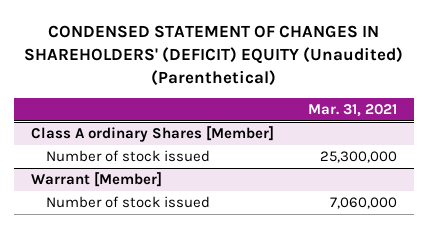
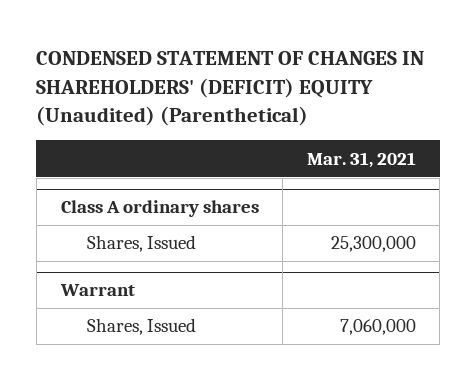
- Class A ordinary Shares [Member]
- Number of stock issued | 25,300,000
- Warrant [Member]
- Number of stock issued | 7,060,000
+ Class A ordinary shares
+ Shares, Issued | 25,300,000
+ Warrant
+ Shares, Issued | 7,060,000

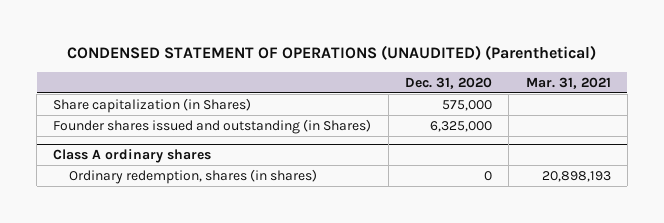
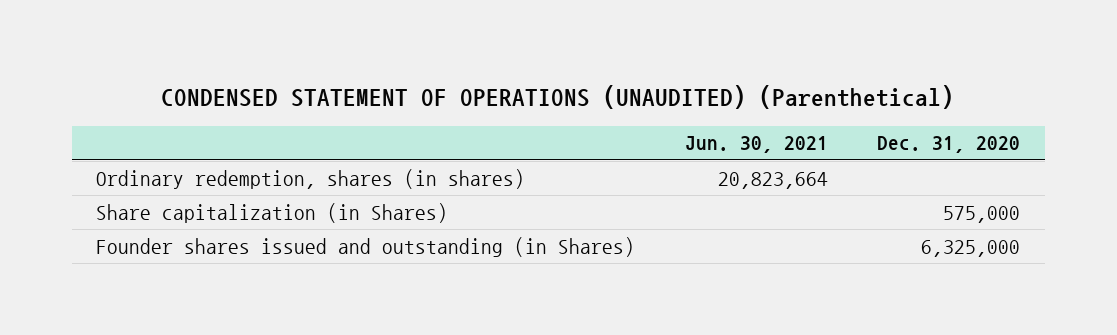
- | Dec. 31, 2020 | Mar. 31, 2021
+ | Jun. 30, 2021 | Dec. 31, 2020
+ Ordinary redemption, shares (in shares) | 20,823,664 |
- Class A ordinary shares
- Ordinary redemption, shares (in shares) | 0 | 20,898,193

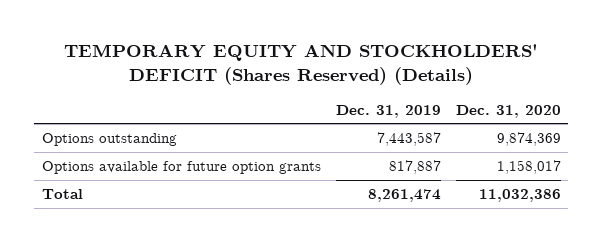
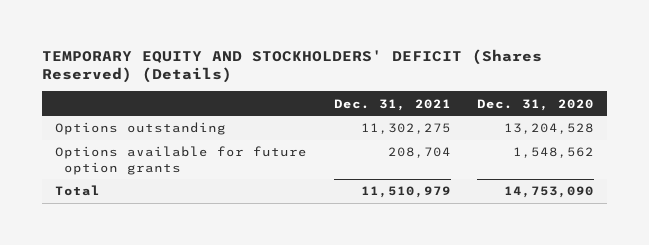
- | Dec. 31, 2019 | Dec. 31, 2020
+ | Dec. 31, 2021 | Dec. 31, 2020
- Options outstanding | 7,443,587 | 9,874,369
- Options available for future option grants | 817,887 | 1,158,017
- Total | 8,261,474 | 11,032,386
+ Options outstanding | 11,302,275 | 13,204,528
+ Options available for future option grants | 208,704 | 1,548,562
+ Total | 11,510,979 | 14,753,090

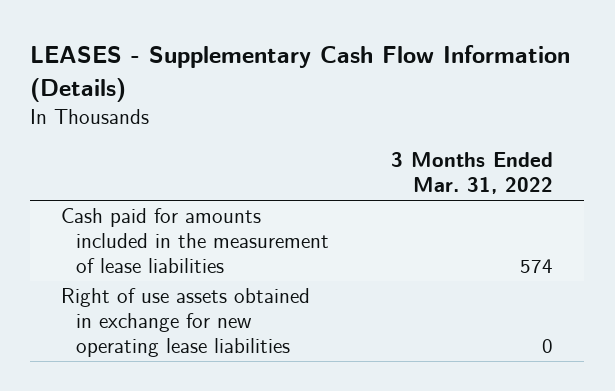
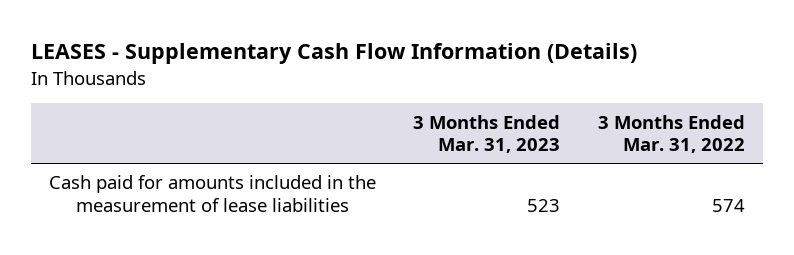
- | 3 Months Ended Mar. 31, 2022
+ | 3 Months Ended Mar. 31, 2023 | 3 Months Ended Mar. 31, 2022
- Right of use assets obtained in exchange for new operating lease liabilities | 0

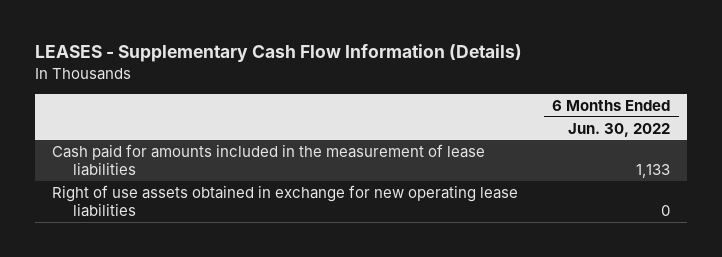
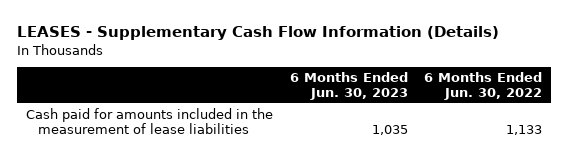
- | 6 Months Ended Jun. 30, 2022
+ | 6 Months Ended Jun. 30, 2023 | 6 Months Ended Jun. 30, 2022
- Right of use assets obtained in exchange for new operating lease liabilities | 0

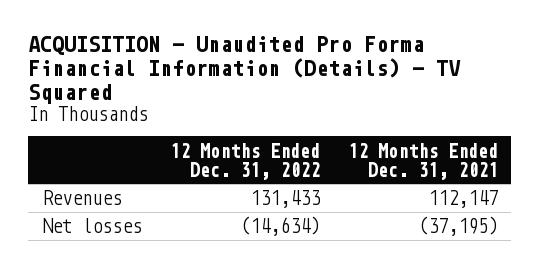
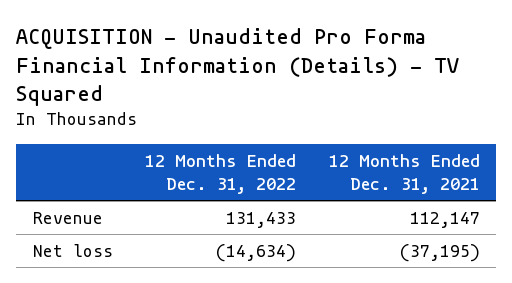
- Revenues | 131,433 | 112,147
- Net losses | (14,634) | (37,195)
+ Revenue | 131,433 | 112,147
+ Net loss | (14,634) | (37,195)

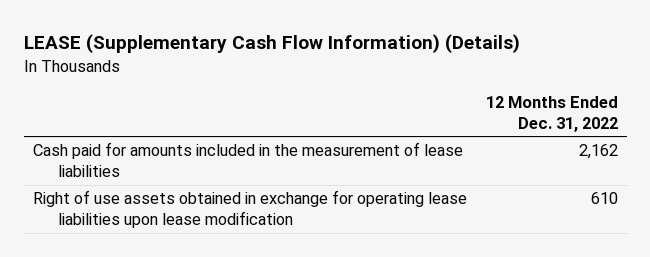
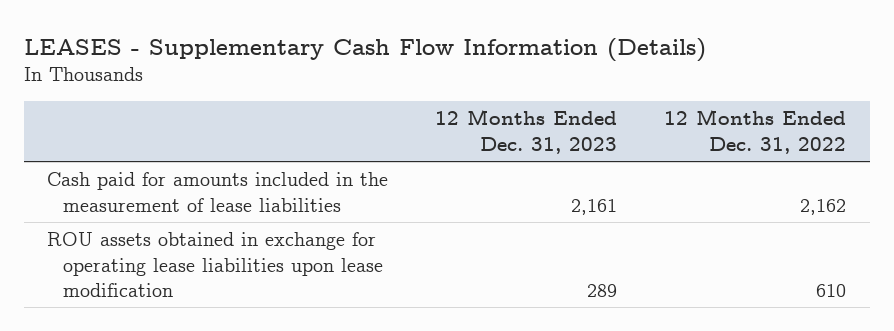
- LEASE (Supplementary Cash Flow Information) (Details)
+ LEASES - Supplementary Cash Flow Information (Details)
- | 12 Months Ended Dec. 31, 2022
+ | 12 Months Ended Dec. 31, 2023 | 12 Months Ended Dec. 31, 2022
- Right of use assets obtained in exchange for operating lease liabilities upon lease modification | 610
+ ROU assets obtained in exchange for operating lease liabilities upon lease modification | 289 | 610

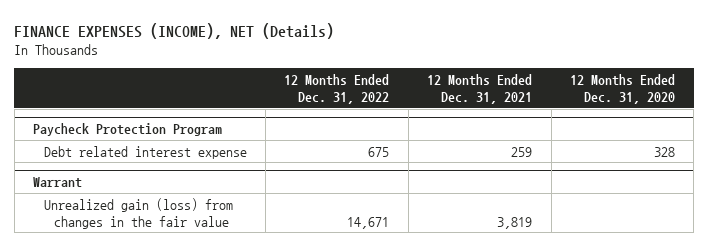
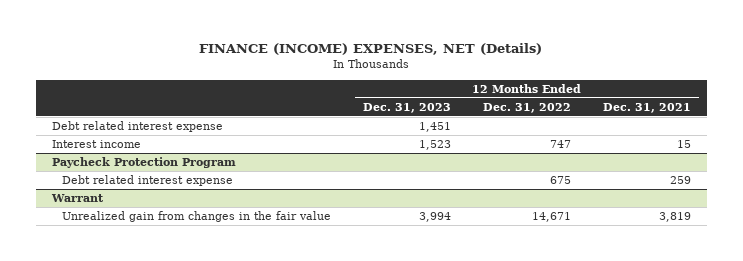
- FINANCE EXPENSES (INCOME), NET (Details)
+ FINANCE (INCOME) EXPENSES, NET (Details)
- | 12 Months Ended Dec. 31, 2022 | 12 Months Ended Dec. 31, 2021 | 12 Months Ended Dec. 31, 2020
+ | 12 Months Ended Dec. 31, 2023 | 12 Months Ended Dec. 31, 2022 | 12 Months Ended Dec. 31, 2021
+ Debt related interest expense | 1,451 | |
+ Interest income | 1,523 | 747 | 15
@ Warrant
- Unrealized gain (loss) from changes in the fair value | 14,671 | 3,819 |
+ Unrealized gain from changes in the fair value | 3,994 | 14,671 | 3,819

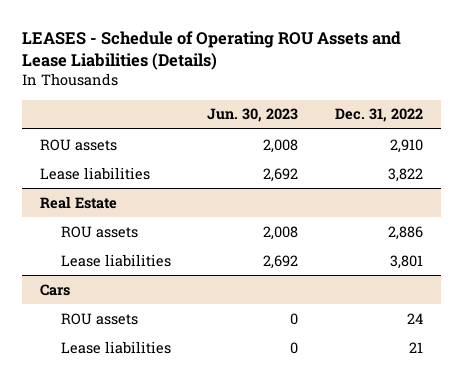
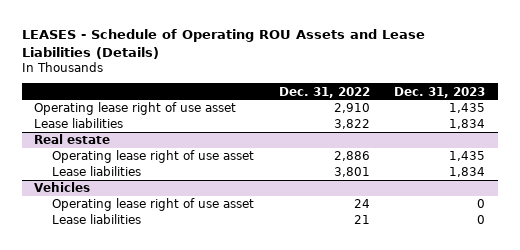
- | Jun. 30, 2023 | Dec. 31, 2022
+ | Dec. 31, 2022 | Dec. 31, 2023
- ROU assets | 2,008 | 2,910
+ Operating lease right of use asset | 2,910 | 1,435
- Real Estate
- ROU assets | 2,008 | 2,886
+ Real estate
+ Operating lease right of use asset | 2,886 | 1,435
- Cars
- ROU assets | 0 | 24
+ Vehicles
+ Operating lease right of use asset | 24 | 0

